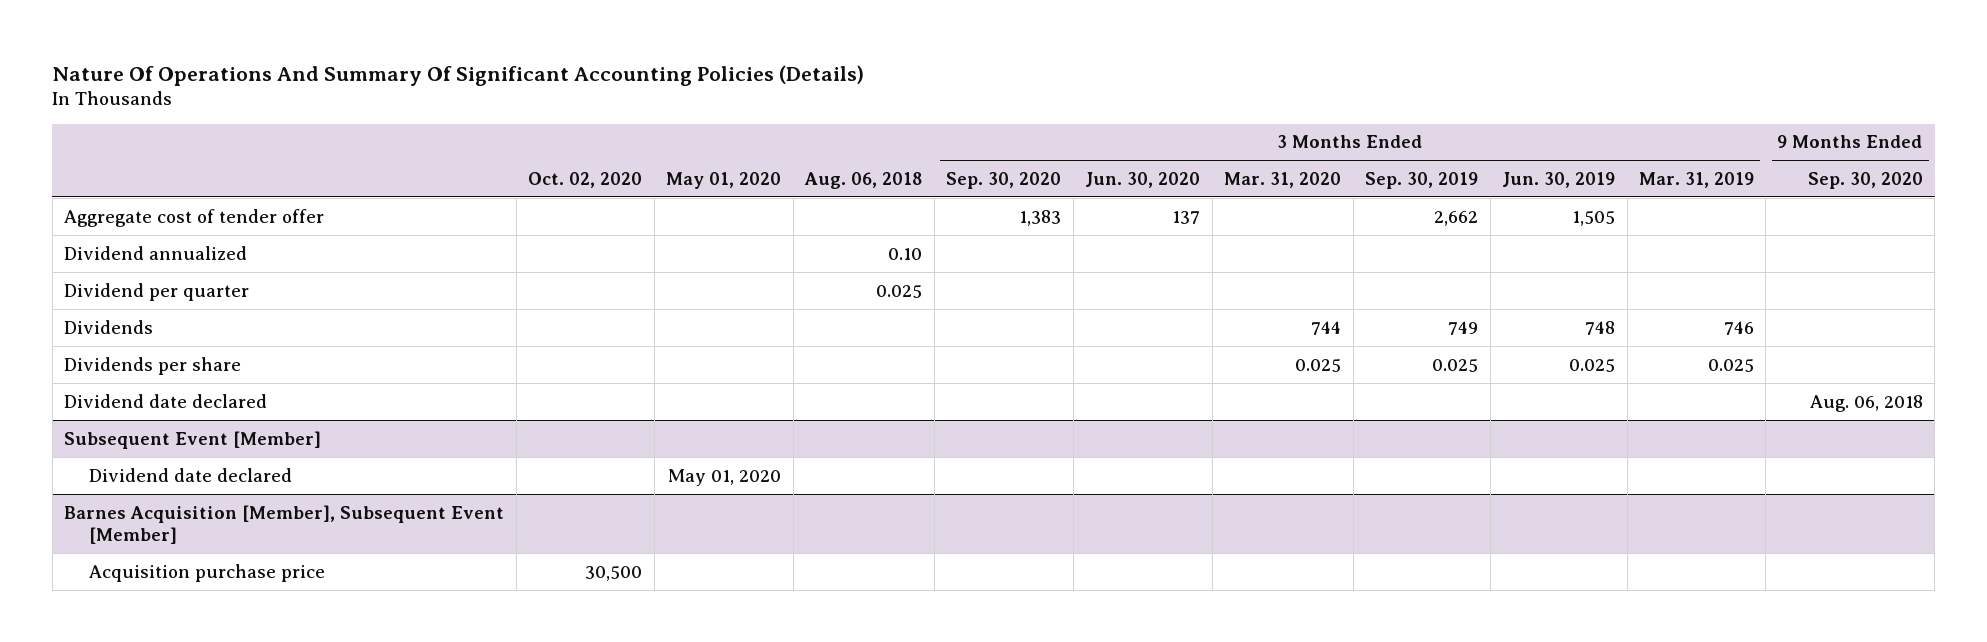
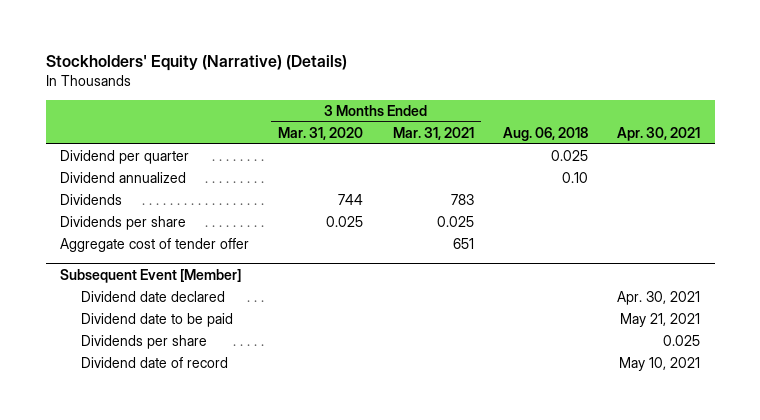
- Nature Of Operations And Summary Of Significant Accounting Policies (Details)
+ Stockholders' Equity (Narrative) (Details)
- | Oct. 02, 2020 | May 01, 2020 | Aug. 06, 2018 | 3 Months Ended Sep. 30, 2020 | 3 Months Ended Jun. 30, 2020 | 3 Months Ended Mar. 31, 2020 | 3 Months Ended Sep. 30, 2019 | 3 Months Ended Jun. 30, 2019 | 3 Months Ended Mar. 31, 2019 | 9 Months Ended Sep. 30, 2020
+ | 3 Months Ended Mar. 31, 2020 | 3 Months Ended Mar. 31, 2021 | Aug. 06, 2018 | Apr. 30, 2021
moved down: Dividend annualized | | | 0.10 |
- Dividend date declared | | | | | | | | | | Aug. 06, 2018
moved down: Aggregate cost of tender offer | | 651 | |
- Barnes Acquisition [Member], Subsequent Event [Member]
- Acquisition purchase price | 30,500 | | | | | | | | |
@ Subsequent Event [Member]
+ Dividend date to be paid | | | | May 21, 2021
+ Dividends per share | | | | 0.025
+ Dividend date of record | | | | May 10, 2021

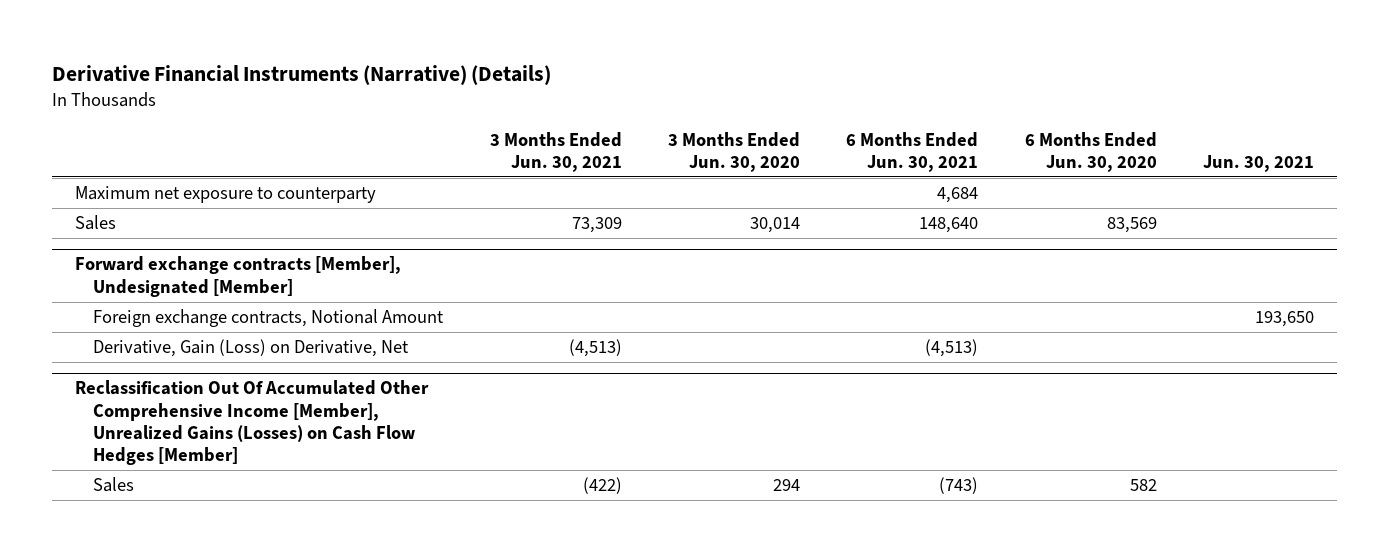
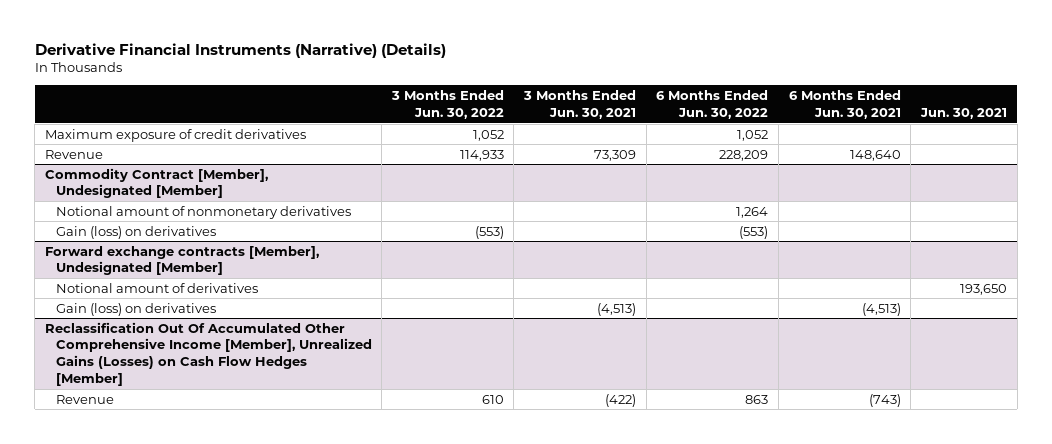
- | 3 Months Ended Jun. 30, 2021 | 3 Months Ended Jun. 30, 2020 | 6 Months Ended Jun. 30, 2021 | 6 Months Ended Jun. 30, 2020 | Jun. 30, 2021
+ | 3 Months Ended Jun. 30, 2022 | 3 Months Ended Jun. 30, 2021 | 6 Months Ended Jun. 30, 2022 | 6 Months Ended Jun. 30, 2021 | Jun. 30, 2021
- Maximum net exposure to counterparty | | | 4,684 | |
- Sales | 73,309 | 30,014 | 148,640 | 83,569 |
+ Maximum exposure of credit derivatives | 1,052 | | 1,052 | |
+ Revenue | 114,933 | 73,309 | 228,209 | 148,640 |
+ Commodity Contract [Member], Undesignated [Member]
+ Notional amount of nonmonetary derivatives | | | 1,264 | |
+ Gain (loss) on derivatives | (553) | | (553) | |
@ Forward exchange contracts [Member], Undesignated [Member]
- Foreign exchange contracts, Notional Amount | | | | | 193,650
- Derivative, Gain (Loss) on Derivative, Net | (4,513) | | (4,513) | |
+ Notional amount of derivatives | | | | | 193,650
+ Gain (loss) on derivatives | | (4,513) | | (4,513) |
@ Reclassification Out Of Accumulated Other Comprehensive Income [Member], Unrealized Gains (Losses) on Cash Flow Hedges [Member]
- Sales | (422) | 294 | (743) | 582 |
+ Revenue | 610 | (422) | 863 | (743) |

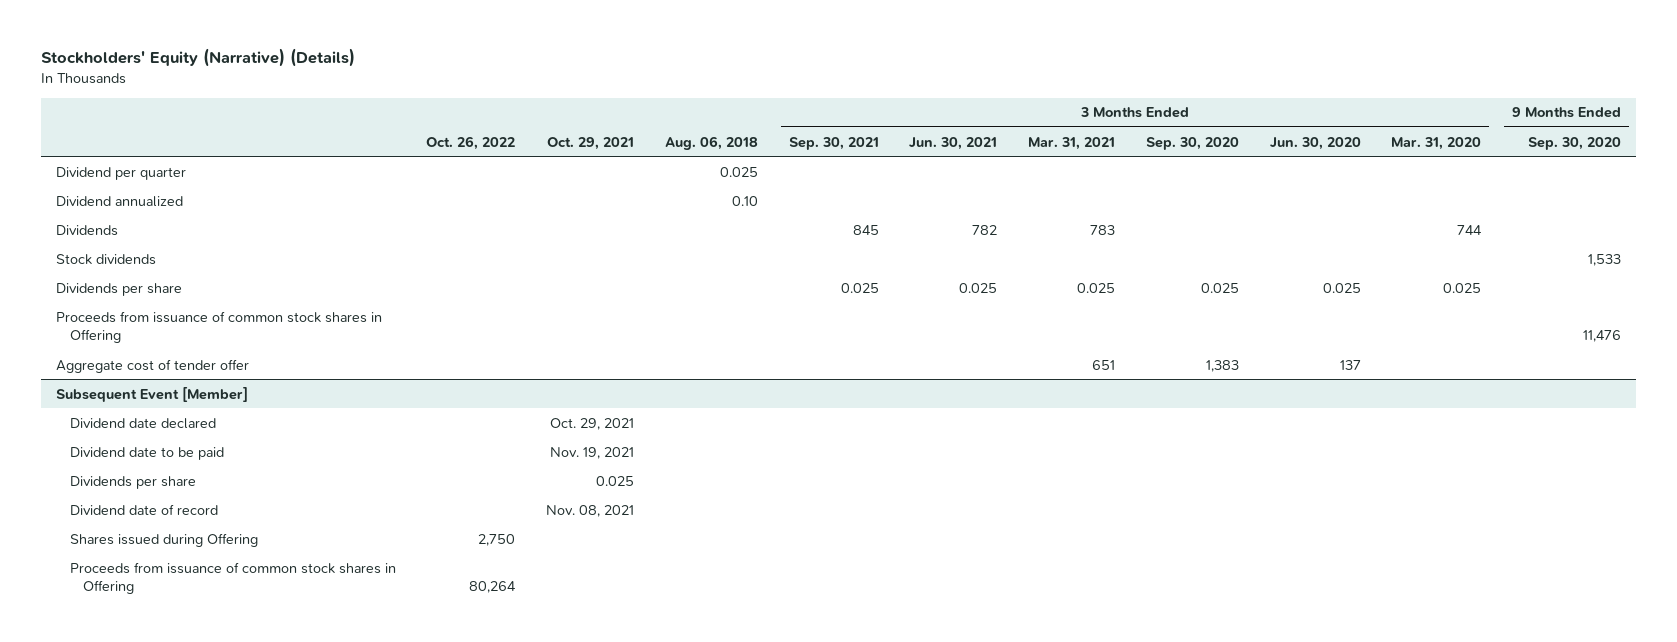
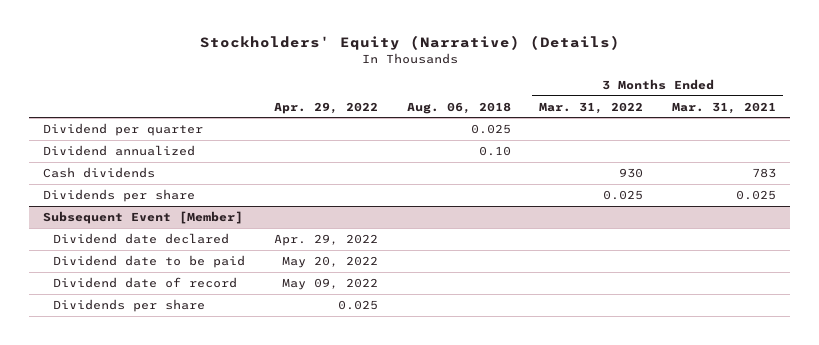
- | Oct. 26, 2022 | Oct. 29, 2021 | Aug. 06, 2018 | 3 Months Ended Sep. 30, 2021 | 3 Months Ended Jun. 30, 2021 | 3 Months Ended Mar. 31, 2021 | 3 Months Ended Sep. 30, 2020 | 3 Months Ended Jun. 30, 2020 | 3 Months Ended Mar. 31, 2020 | 9 Months Ended Sep. 30, 2020
+ | Apr. 29, 2022 | Aug. 06, 2018 | 3 Months Ended Mar. 31, 2022 | 3 Months Ended Mar. 31, 2021
- Dividends | | | | 845 | 782 | 783 | | | 744 |
- Stock dividends | | | | | | | | | | 1,533
+ Cash dividends | | | 930 | 783
- Proceeds from issuance of common stock shares in Offering | | | | | | | | | | 11,476
- Aggregate cost of tender offer | | | | | | 651 | 1,383 | 137 | |
@ Subsequent Event [Member]
- Shares issued during Offering | 2,750 | | | | | | | | |
- Proceeds from issuance of common stock shares in Offering | 80,264 | | | | | | | | |
moved down: Dividends per share | 0.025 | | |

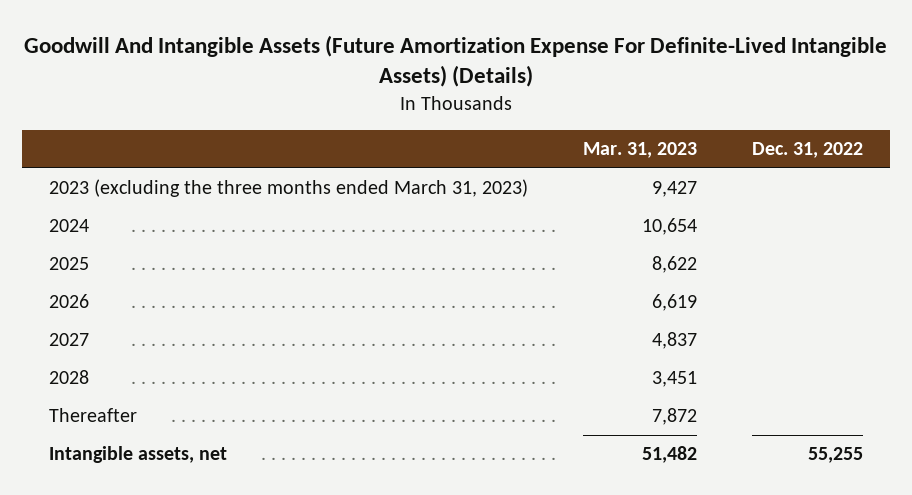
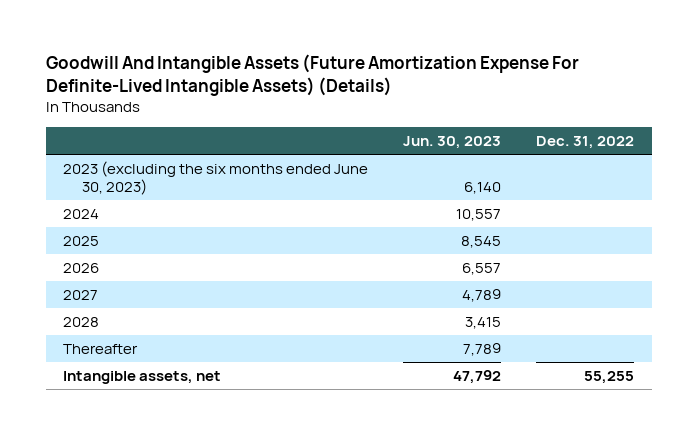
- | Mar. 31, 2023 | Dec. 31, 2022
+ | Jun. 30, 2023 | Dec. 31, 2022
- 2023 (excluding the three months ended March 31, 2023) | 9,427 |
+ 2023 (excluding the six months ended June 30, 2023) | 6,140 |

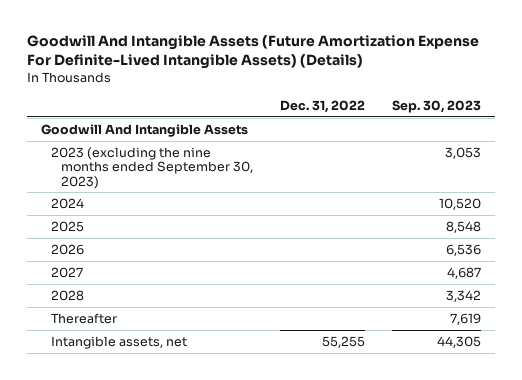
- | Jun. 30, 2023 | Dec. 31, 2022
+ | Dec. 31, 2022 | Sep. 30, 2023
- 2023 (excluding the six months ended June 30, 2023) | 6,140 |
+ Goodwill And Intangible Assets
+ 2023 (excluding the nine months ended September 30, 2023) | | 3,053

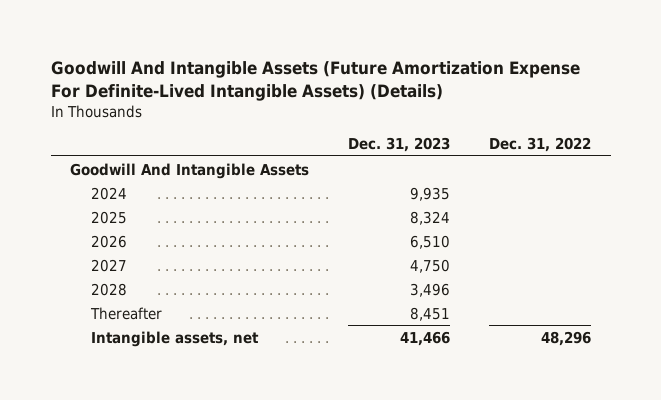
- | Dec. 31, 2022 | Sep. 30, 2023
+ | Dec. 31, 2023 | Dec. 31, 2022
- 2023 (excluding the nine months ended September 30, 2023) | | 3,053
- Intangible assets, net | 55,255 | 44,305
+ Intangible assets, net | 41,466 | 48,296

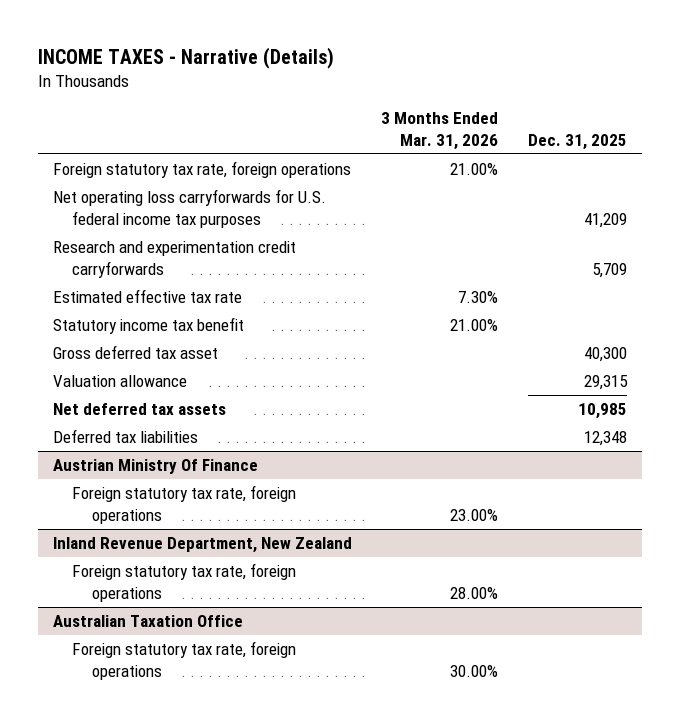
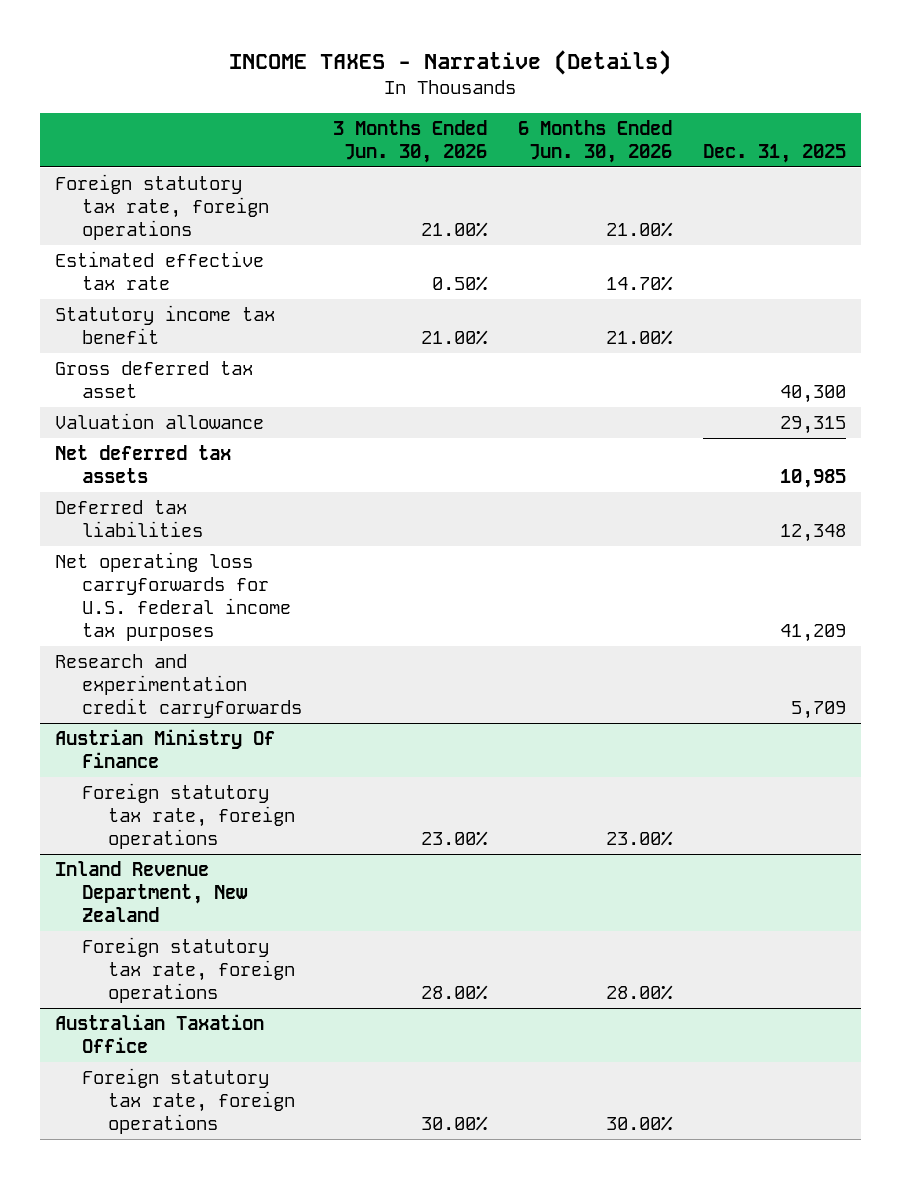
- | 3 Months Ended Mar. 31, 2026 | Dec. 31, 2025
+ | 3 Months Ended Jun. 30, 2026 | 6 Months Ended Jun. 30, 2026 | Dec. 31, 2025
moved down: Net operating loss carryforwards for U.S. federal income tax purposes | | | 41,209
moved down: Research and experimentation credit carryforwards | | | 5,709

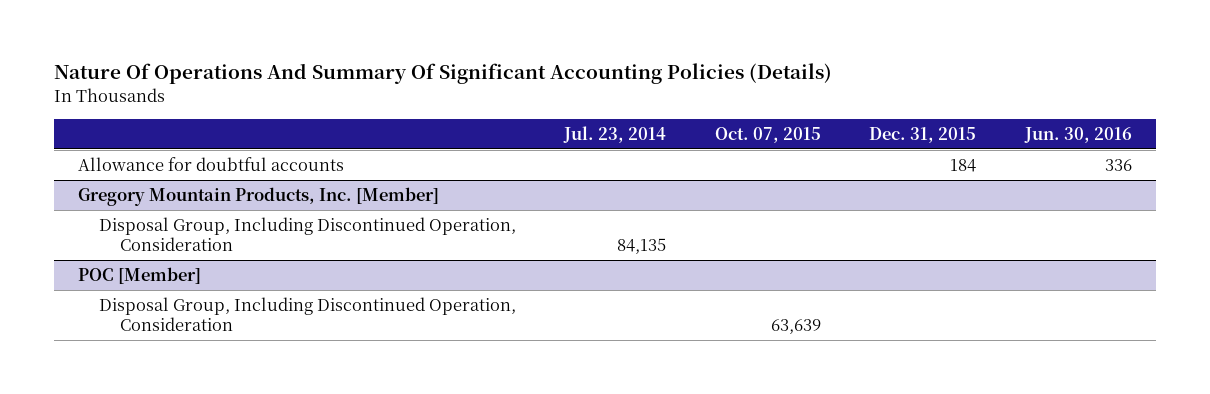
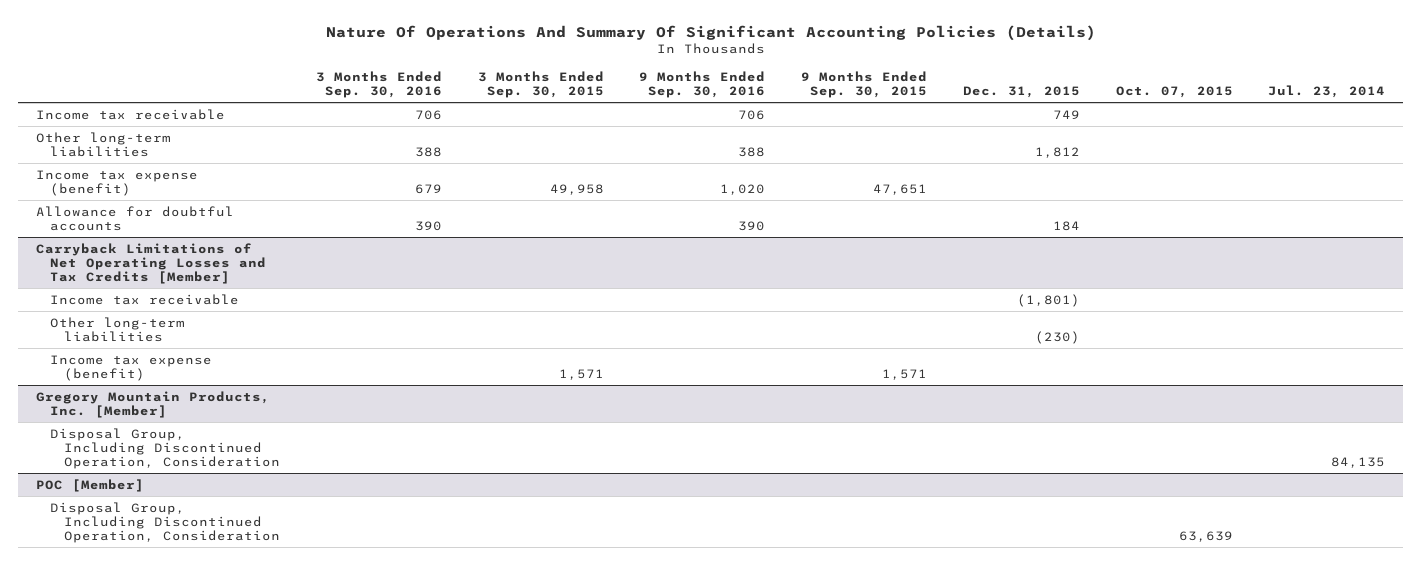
- | Jul. 23, 2014 | Oct. 07, 2015 | Dec. 31, 2015 | Jun. 30, 2016
+ | 3 Months Ended Sep. 30, 2016 | 3 Months Ended Sep. 30, 2015 | 9 Months Ended Sep. 30, 2016 | 9 Months Ended Sep. 30, 2015 | Dec. 31, 2015 | Oct. 07, 2015 | Jul. 23, 2014
+ Income tax receivable | 706 | | 706 | | 749 | |
+ Other long-term liabilities | 388 | | 388 | | 1,812 | |
+ Income tax expense (benefit) | 679 | 49,958 | 1,020 | 47,651 | | |
+ Carryback Limitations of Net Operating Losses and Tax Credits [Member]
+ Income tax receivable | | | | | (1,801) | |
+ Other long-term liabilities | | | | | (230) | |
+ Income tax expense (benefit) | | 1,571 | | 1,571 | | |

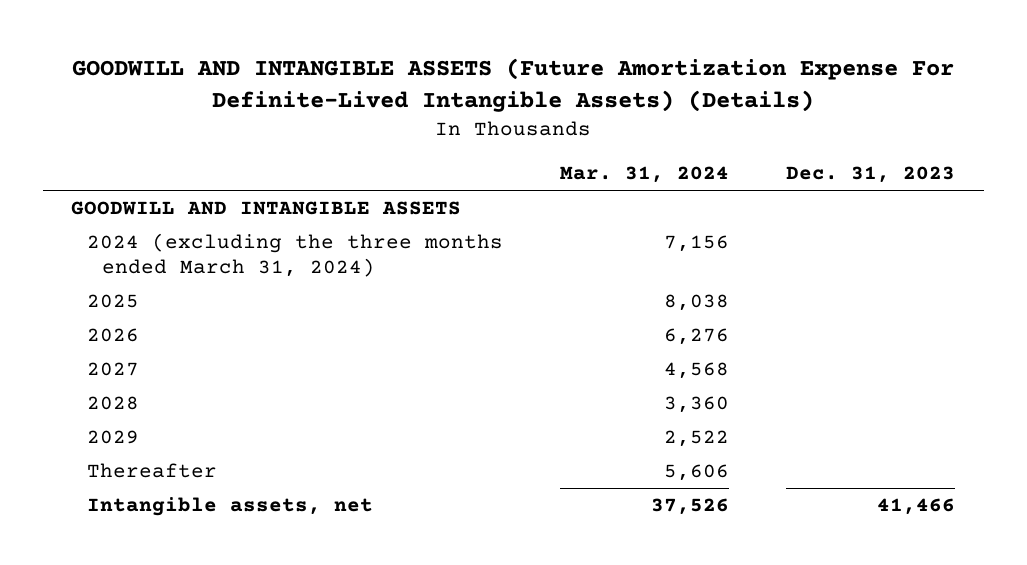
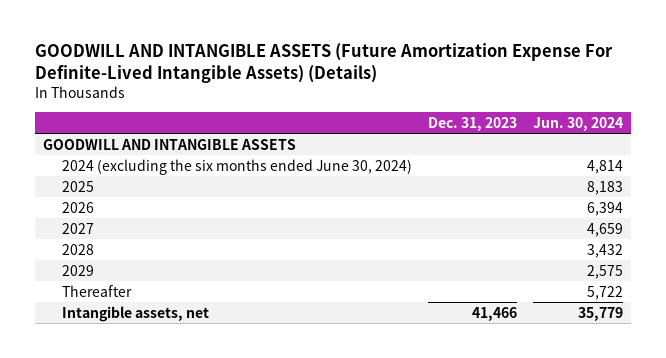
- | Mar. 31, 2024 | Dec. 31, 2023
+ | Dec. 31, 2023 | Jun. 30, 2024
- 2024 (excluding the three months ended March 31, 2024) | 7,156 |
+ 2024 (excluding the six months ended June 30, 2024) | | 4,814

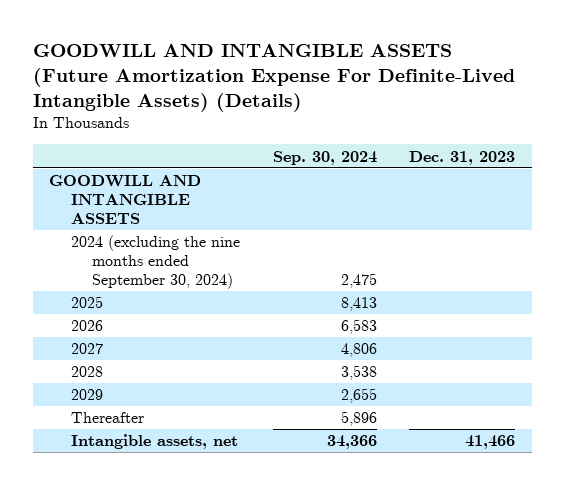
- | Dec. 31, 2023 | Jun. 30, 2024
+ | Sep. 30, 2024 | Dec. 31, 2023
- 2024 (excluding the six months ended June 30, 2024) | | 4,814
+ 2024 (excluding the nine months ended September 30, 2024) | 2,475 |

